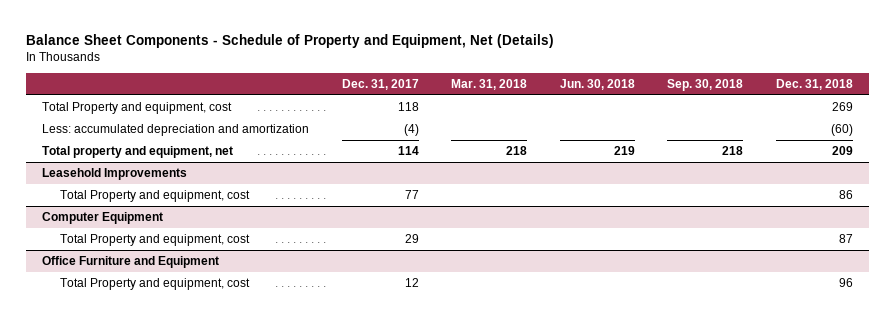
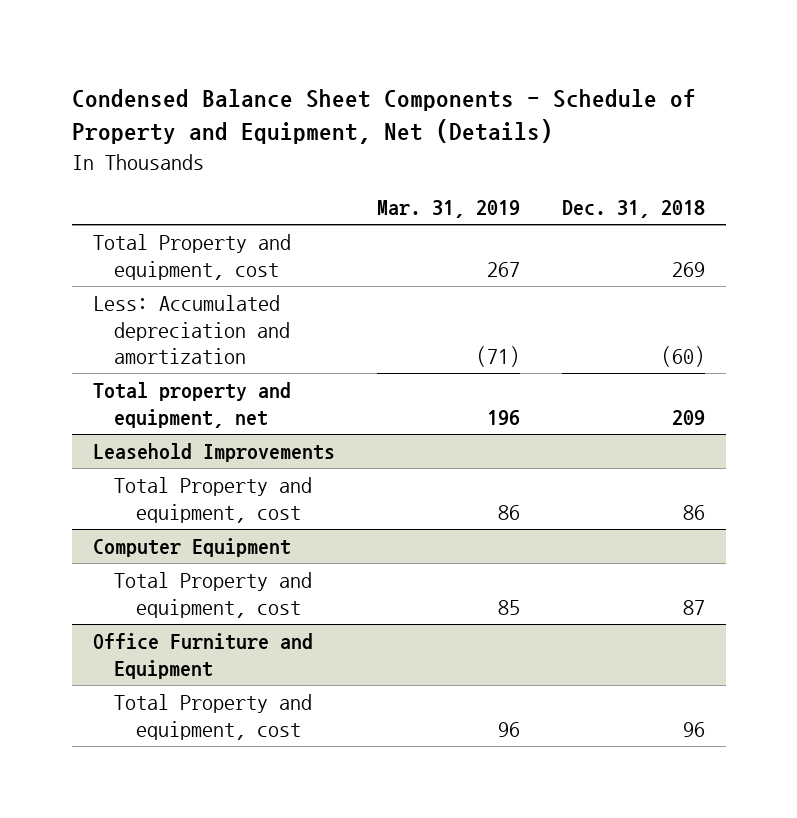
- Balance Sheet Components - Schedule of Property and Equipment, Net (Details)
+ Condensed Balance Sheet Components - Schedule of Property and Equipment, Net (Details)
- | Dec. 31, 2017 | Mar. 31, 2018 | Jun. 30, 2018 | Sep. 30, 2018 | Dec. 31, 2018
+ | Mar. 31, 2019 | Dec. 31, 2018
- Less: accumulated depreciation and amortization | (4) | | | | (60)
+ Less: Accumulated depreciation and amortization | (71) | (60)

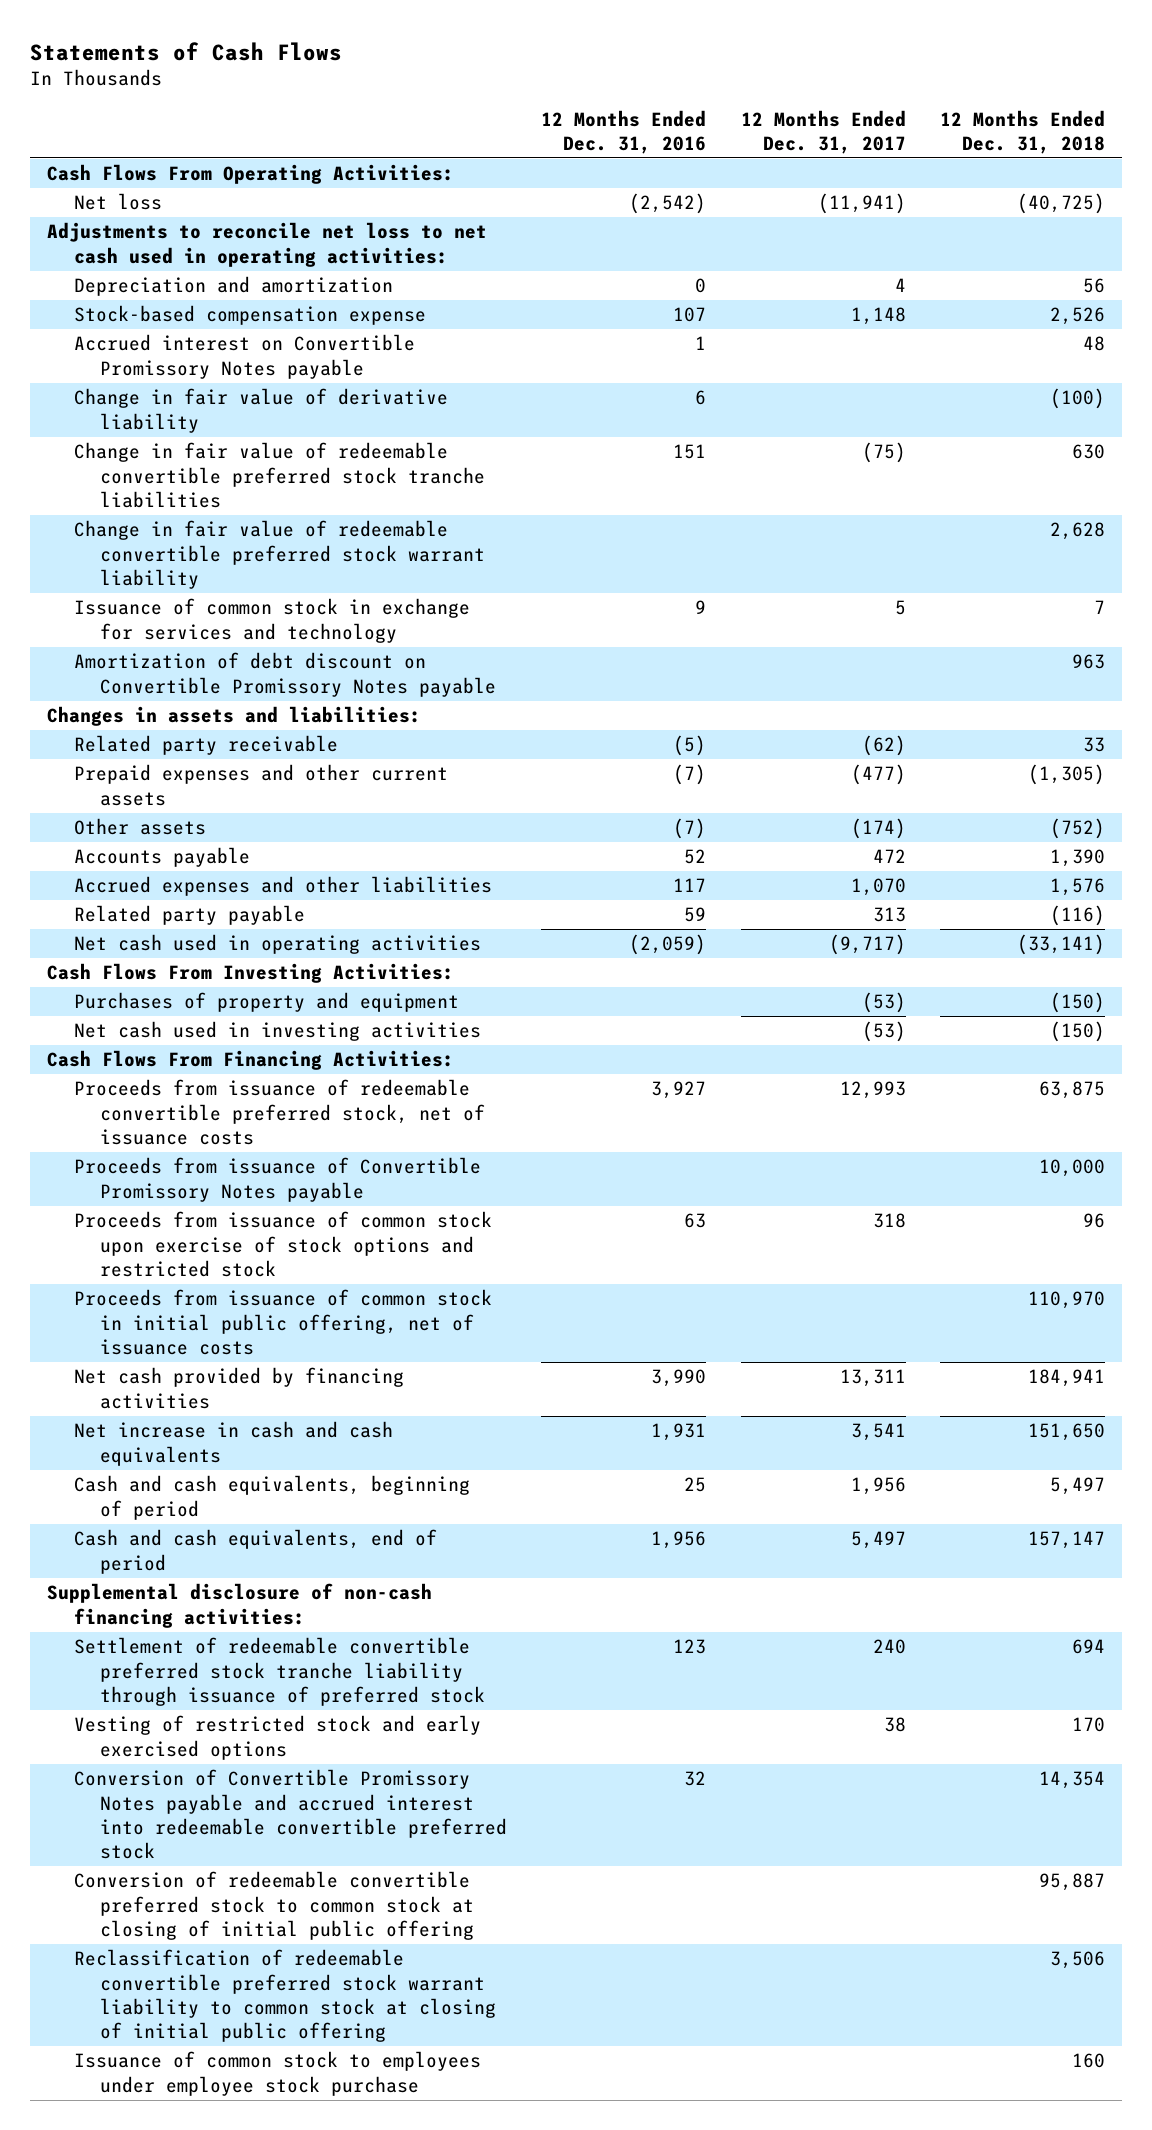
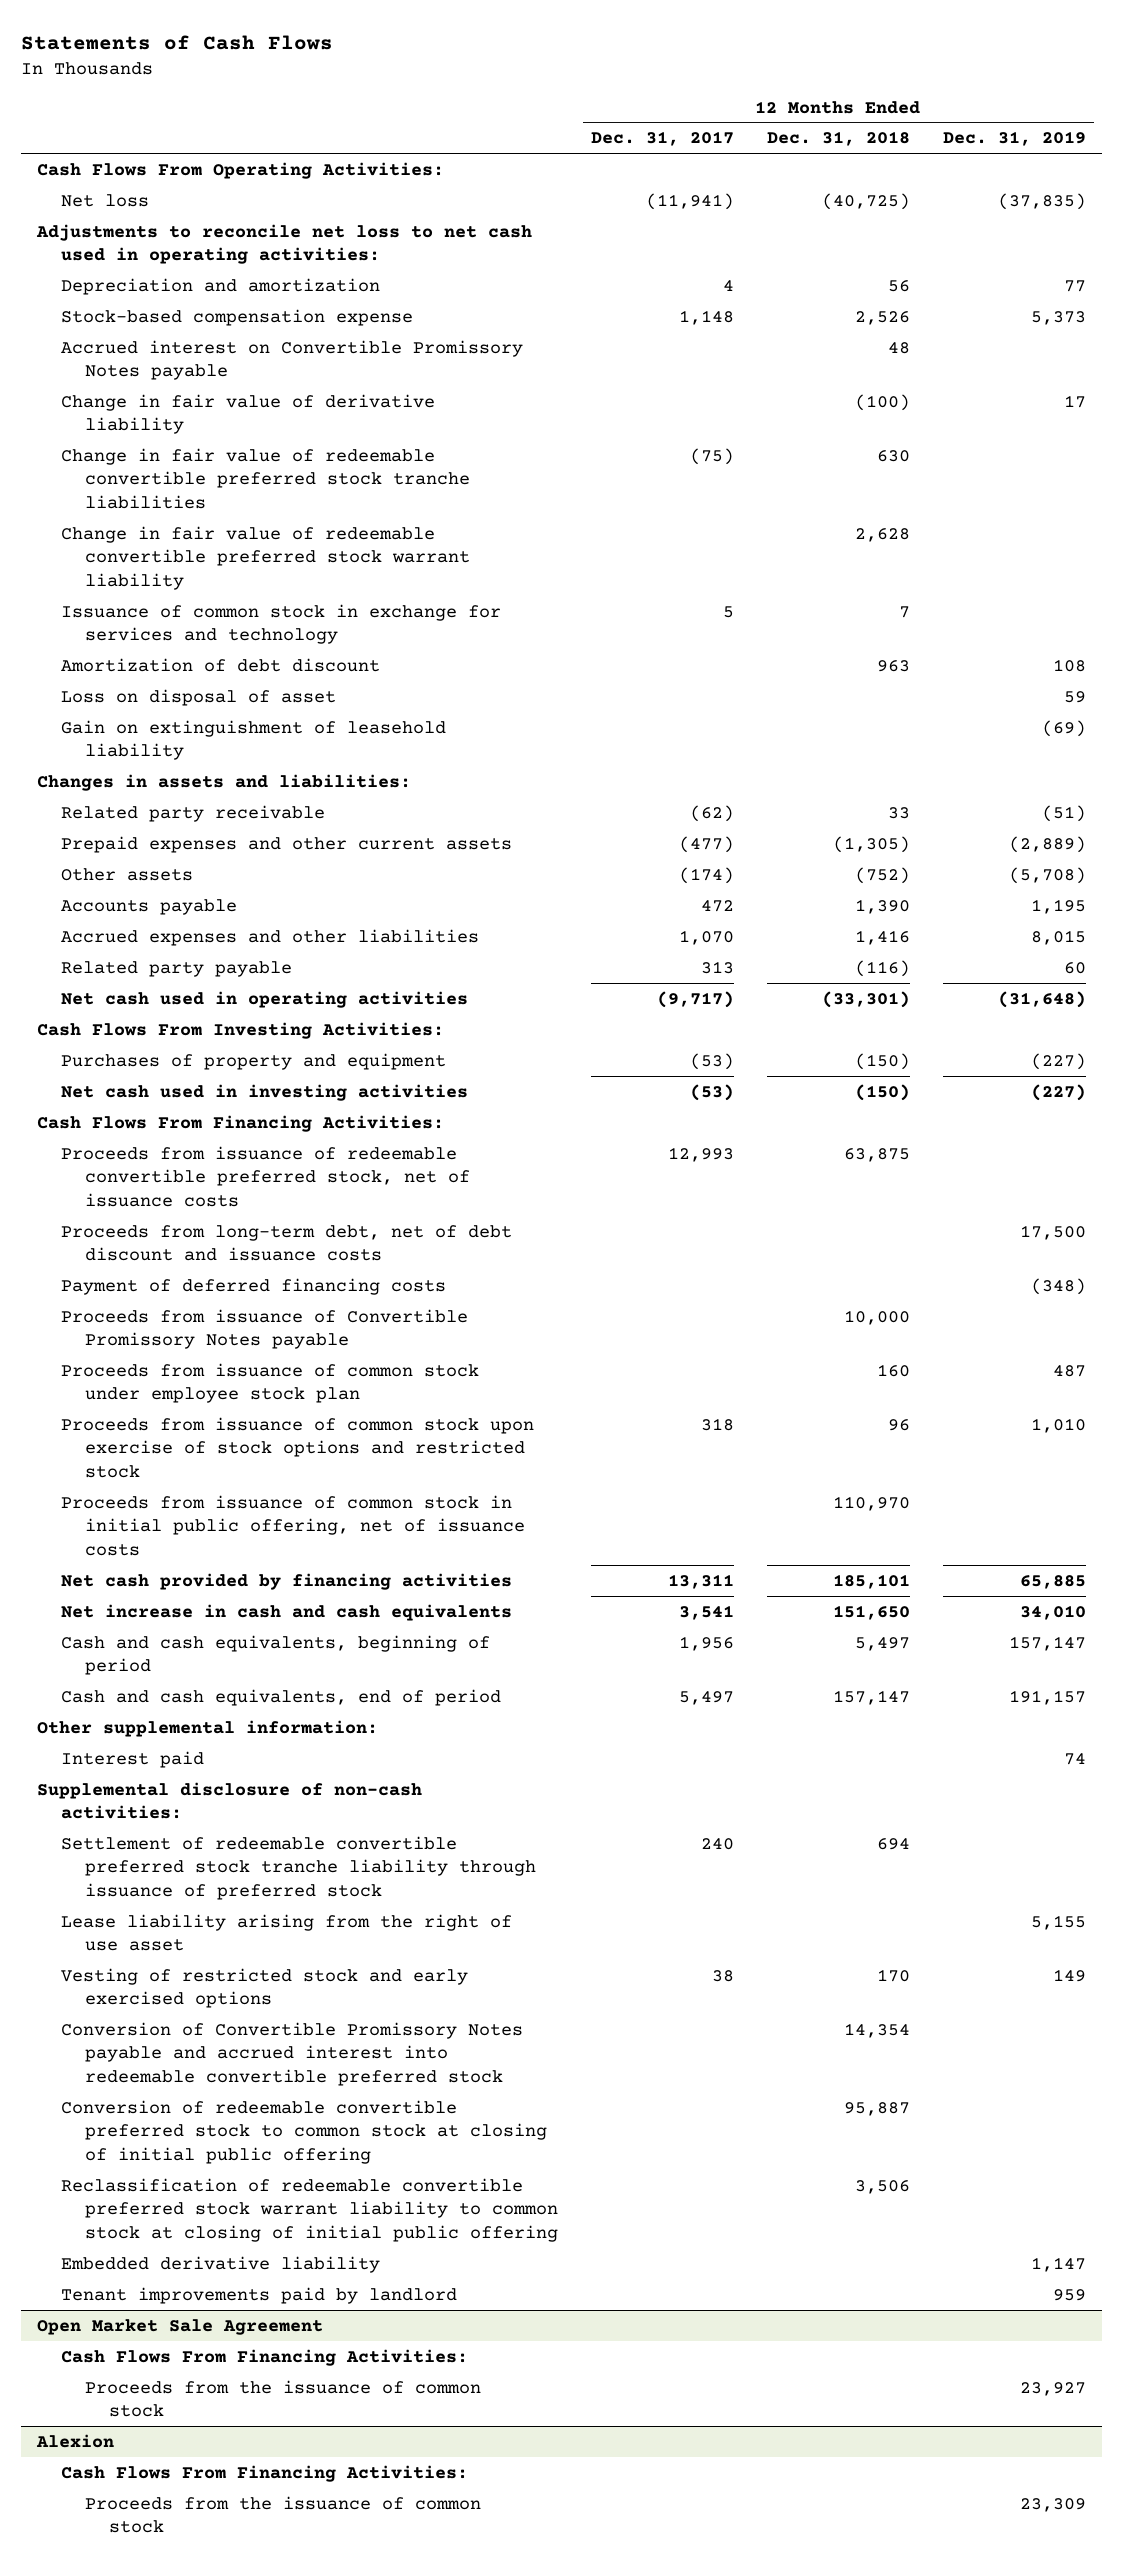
- | 12 Months Ended Dec. 31, 2016 | 12 Months Ended Dec. 31, 2017 | 12 Months Ended Dec. 31, 2018
+ | 12 Months Ended Dec. 31, 2017 | 12 Months Ended Dec. 31, 2018 | 12 Months Ended Dec. 31, 2019
- Amortization of debt discount on Convertible Promissory Notes payable | | | 963
+ Amortization of debt discount | | 963 | 108
+ Loss on disposal of asset | | | 59
+ Gain on extinguishment of leasehold liability | | | (69)
- Accrued expenses and other liabilities | 117 | 1,070 | 1,576
+ Accrued expenses and other liabilities | 1,070 | 1,416 | 8,015
- Net cash used in operating activities | (2,059) | (9,717) | (33,141)
+ Net cash used in operating activities | (9,717) | (33,301) | (31,648)
+ Proceeds from long-term debt, net of debt discount and issuance costs | | | 17,500
+ Payment of deferred financing costs | | | (348)
+ Proceeds from issuance of common stock under employee stock plan | | 160 | 487
- Net cash provided by financing activities | 3,990 | 13,311 | 184,941
+ Net cash provided by financing activities | 13,311 | 185,101 | 65,885
- Supplemental disclosure of non-cash financing activities:
+ Other supplemental information:
+ Interest paid | | | 74
+ Supplemental disclosure of non-cash activities:
+ Lease liability arising from the right of use asset | | | 5,155
- Issuance of common stock to employees under employee stock purchase | | | 160
+ Embedded derivative liability | | | 1,147
+ Tenant improvements paid by landlord | | | 959
+ Open Market Sale Agreement
+ Cash Flows From Financing Activities:
+ Proceeds from the issuance of common stock | | | 23,927
+ Alexion
+ Cash Flows From Financing Activities:
+ Proceeds from the issuance of common stock | | | 23,309

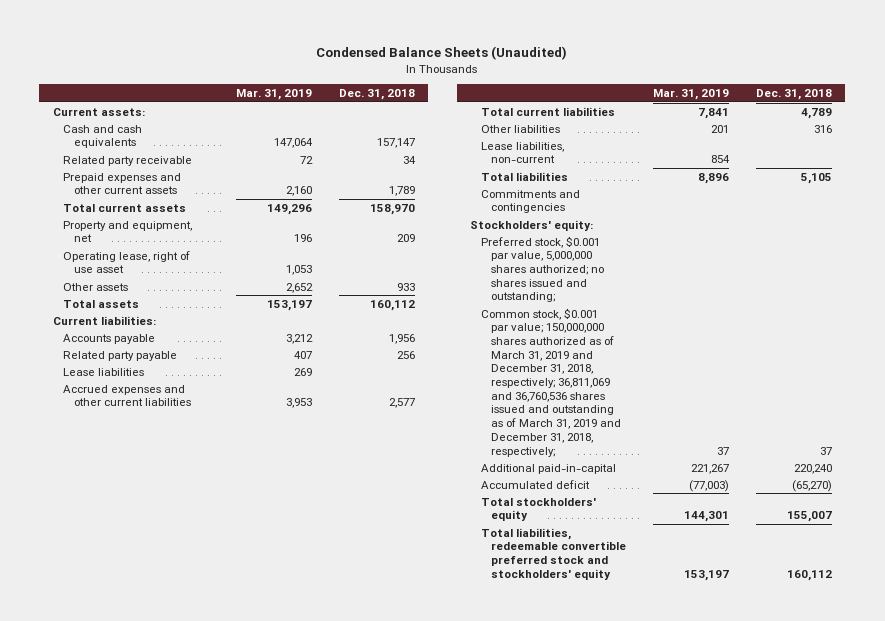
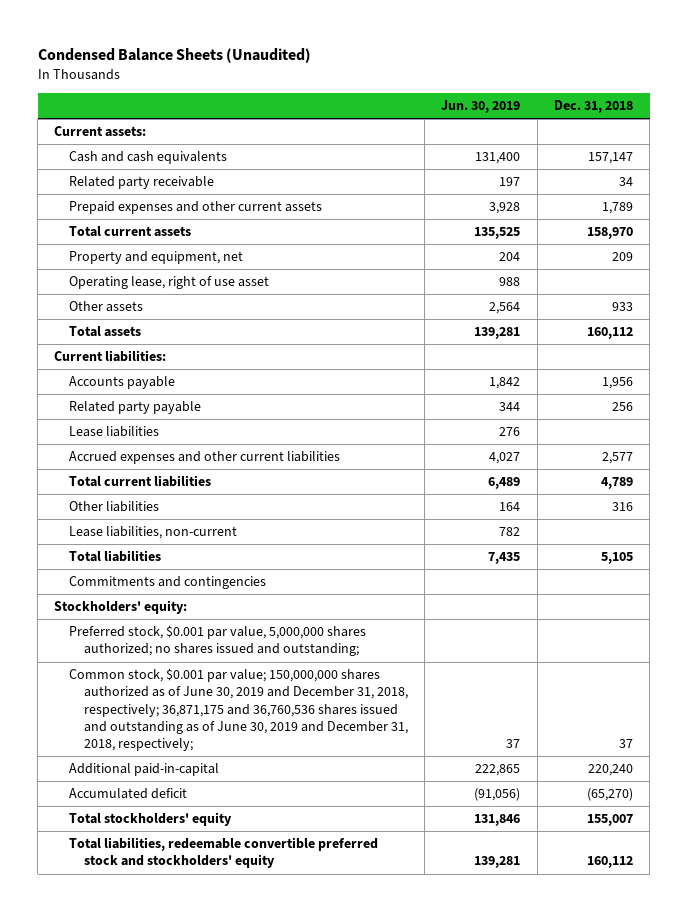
- | Mar. 31, 2019 | Dec. 31, 2018
+ | Jun. 30, 2019 | Dec. 31, 2018
- Common stock, $0.001 par value; 150,000,000 shares authorized as of March 31, 2019 and December 31, 2018, respectively; 36,811,069 and 36,760,536 shares issued and outstanding as of March 31, 2019 and December 31, 2018, respectively; | 37 | 37
+ Common stock, $0.001 par value; 150,000,000 shares authorized as of June 30, 2019 and December 31, 2018, respectively; 36,871,175 and 36,760,536 shares issued and outstanding as of June 30, 2019 and December 31, 2018, respectively; | 37 | 37

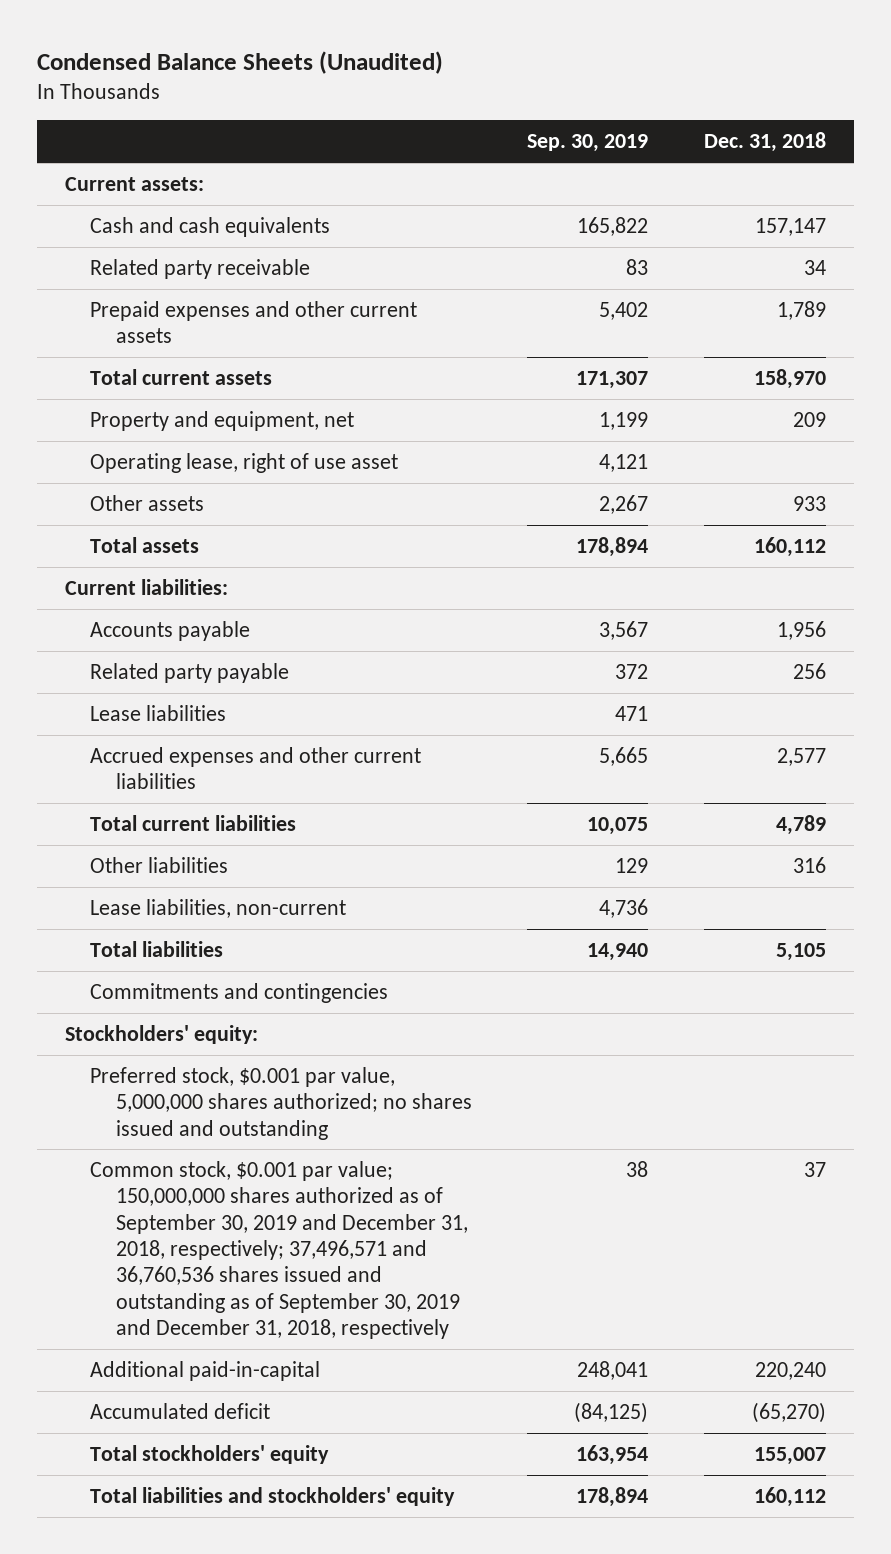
- | Jun. 30, 2019 | Dec. 31, 2018
+ | Sep. 30, 2019 | Dec. 31, 2018
- Preferred stock, $0.001 par value, 5,000,000 shares authorized; no shares issued and outstanding;
- Common stock, $0.001 par value; 150,000,000 shares authorized as of June 30, 2019 and December 31, 2018, respectively; 36,871,175 and 36,760,536 shares issued and outstanding as of June 30, 2019 and December 31, 2018, respectively; | 37 | 37
+ Preferred stock, $0.001 par value, 5,000,000 shares authorized; no shares issued and outstanding
+ Common stock, $0.001 par value; 150,000,000 shares authorized as of September 30, 2019 and December 31, 2018, respectively; 37,496,571 and 36,760,536 shares issued and outstanding as of September 30, 2019 and December 31, 2018, respectively | 38 | 37
- Total liabilities, redeemable convertible preferred stock and stockholders' equity | 139,281 | 160,112
+ Total liabilities and stockholders' equity | 178,894 | 160,112

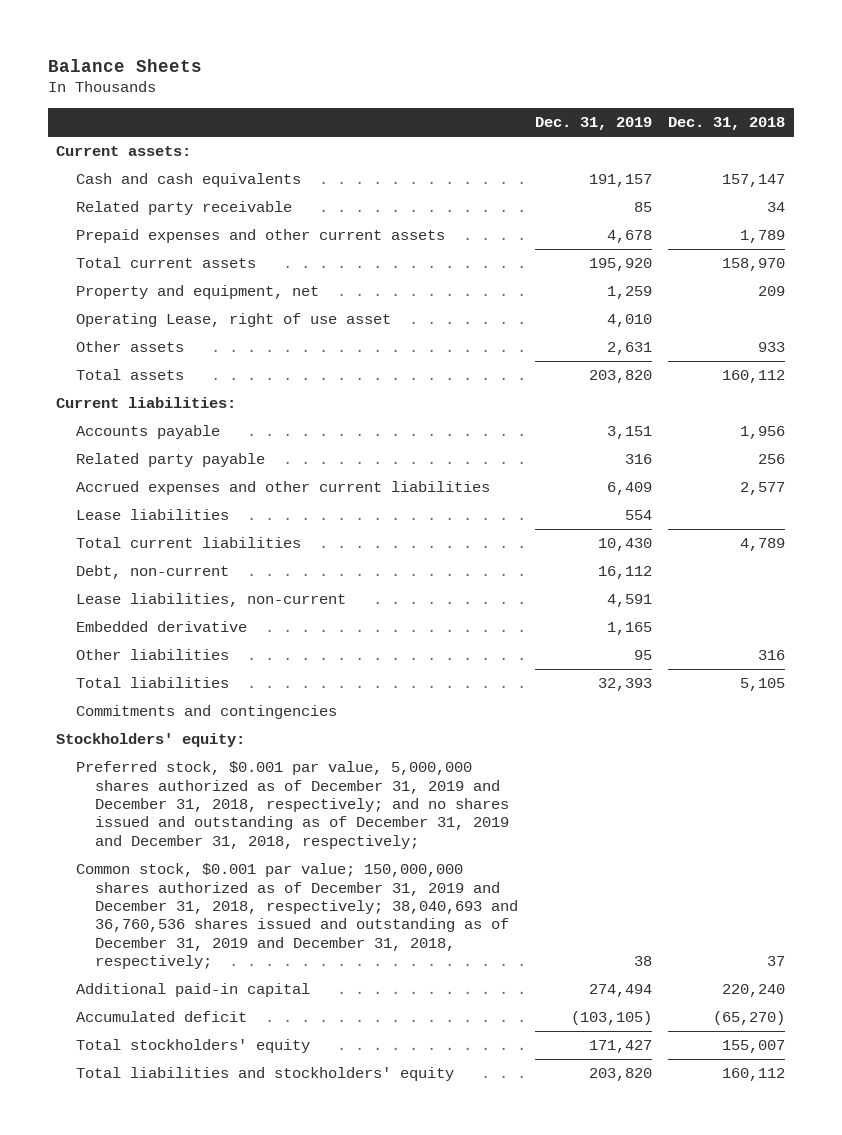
- Condensed Balance Sheets (Unaudited)
+ Balance Sheets
- | Sep. 30, 2019 | Dec. 31, 2018
+ | Dec. 31, 2019 | Dec. 31, 2018
- Operating lease, right of use asset | 4,121 |
+ Operating Lease, right of use asset | 4,010 |
moved down: Lease liabilities | 554 |
+ Debt, non-current | 16,112 |
+ Embedded derivative | 1,165 |
moved down: Other liabilities | 95 | 316
- Preferred stock, $0.001 par value, 5,000,000 shares authorized; no shares issued and outstanding
- Common stock, $0.001 par value; 150,000,000 shares authorized as of September 30, 2019 and December 31, 2018, respectively; 37,496,571 and 36,760,536 shares issued and outstanding as of September 30, 2019 and December 31, 2018, respectively | 38 | 37
- Additional paid-in-capital | 248,041 | 220,240
+ Preferred stock, $0.001 par value, 5,000,000 shares authorized as of December 31, 2019 and December 31, 2018, respectively; and no shares issued and outstanding as of December 31, 2019 and December 31, 2018, respectively;
+ Common stock, $0.001 par value; 150,000,000 shares authorized as of December 31, 2019 and December 31, 2018, respectively; 38,040,693 and 36,760,536 shares issued and outstanding as of December 31, 2019 and December 31, 2018, respectively; | 38 | 37
+ Additional paid-in capital | 274,494 | 220,240

